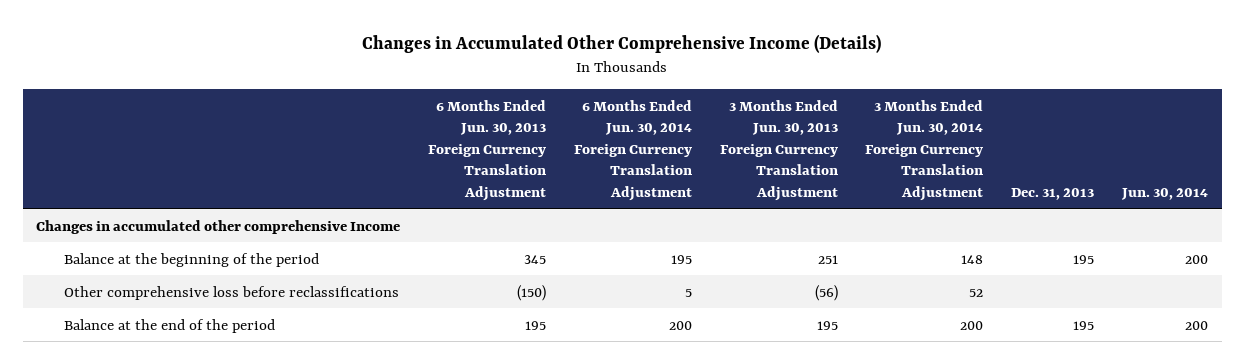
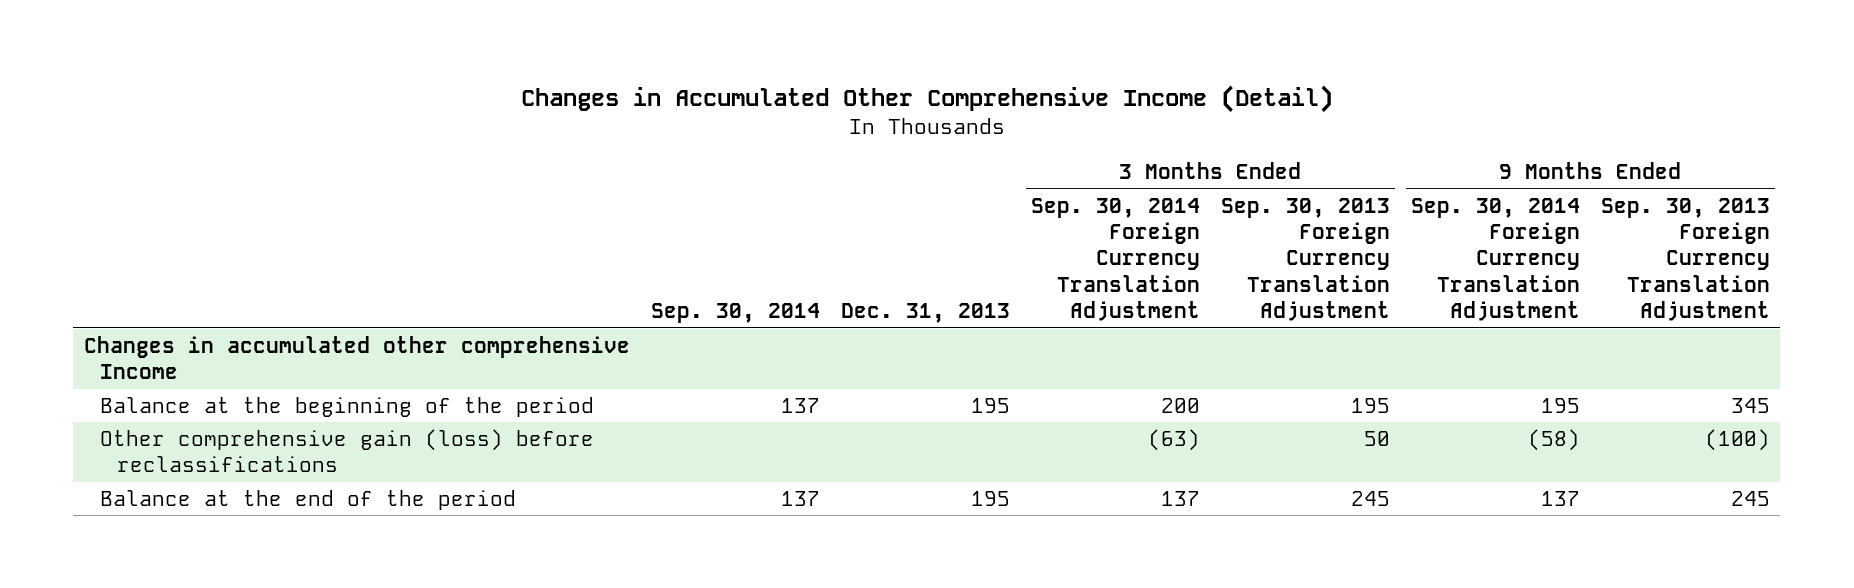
- Changes in Accumulated Other Comprehensive Income (Details)
+ Changes in Accumulated Other Comprehensive Income (Detail)
- | 6 Months Ended Jun. 30, 2013 Foreign Currency Translation Adjustment | 6 Months Ended Jun. 30, 2014 Foreign Currency Translation Adjustment | 3 Months Ended Jun. 30, 2013 Foreign Currency Translation Adjustment | 3 Months Ended Jun. 30, 2014 Foreign Currency Translation Adjustment | Dec. 31, 2013 | Jun. 30, 2014
+ | Sep. 30, 2014 | Dec. 31, 2013 | 3 Months Ended Sep. 30, 2014 Foreign Currency Translation Adjustment | 3 Months Ended Sep. 30, 2013 Foreign Currency Translation Adjustment | 9 Months Ended Sep. 30, 2014 Foreign Currency Translation Adjustment | 9 Months Ended Sep. 30, 2013 Foreign Currency Translation Adjustment
- Other comprehensive loss before reclassifications | (150) | 5 | (56) | 52 | |
+ Other comprehensive gain (loss) before reclassifications | | | (63) | 50 | (58) | (100)

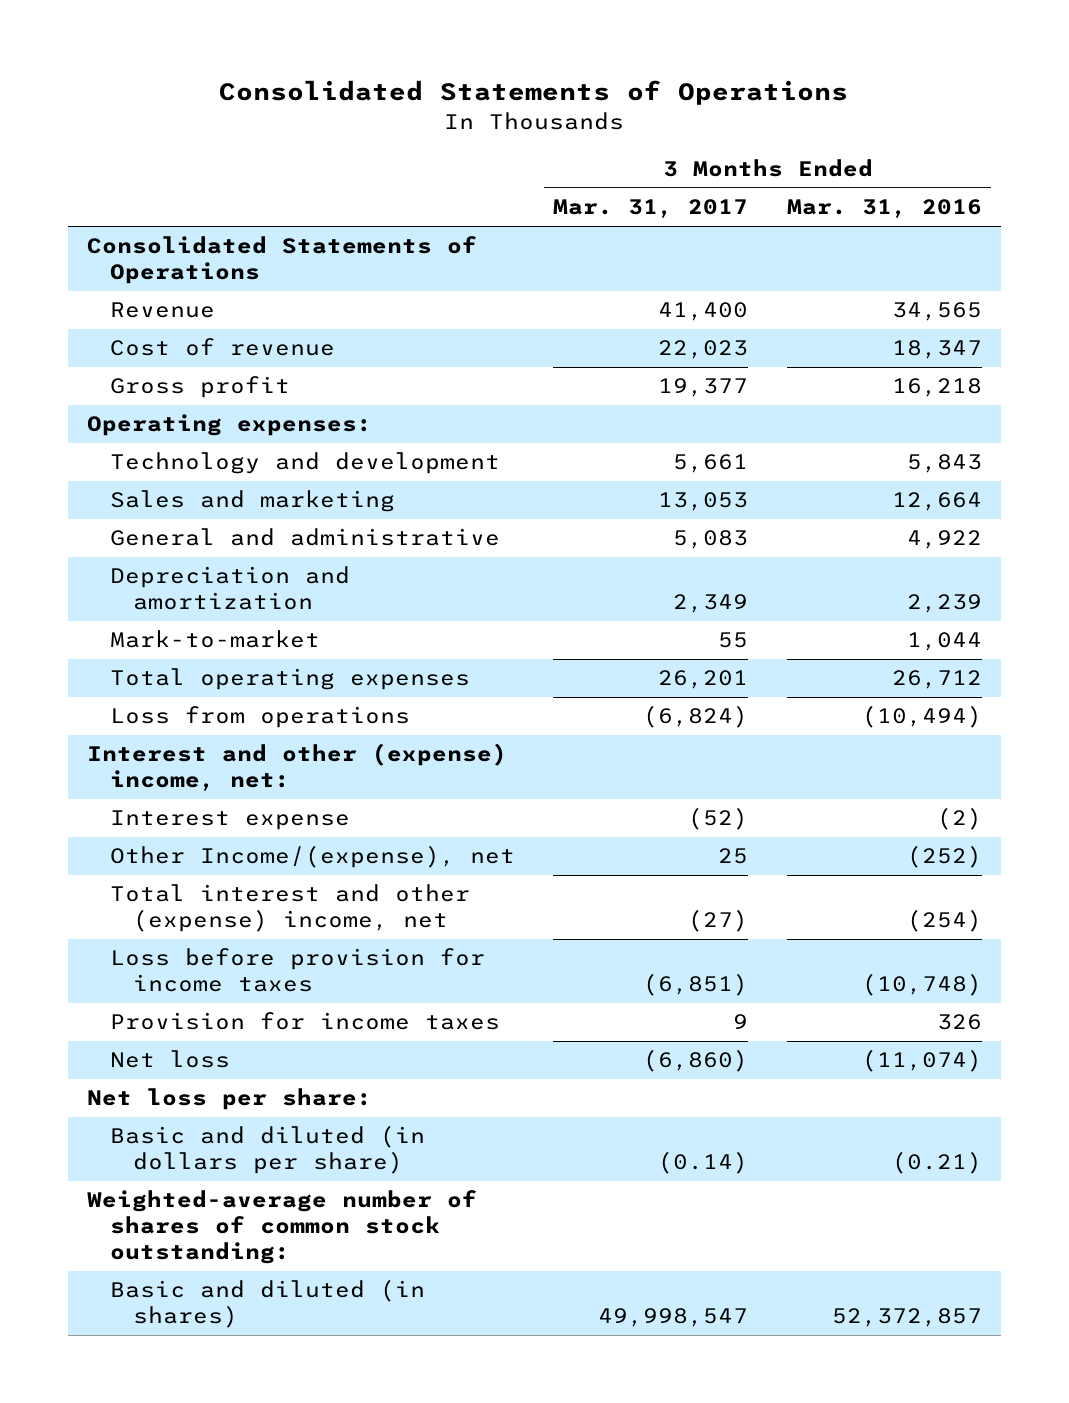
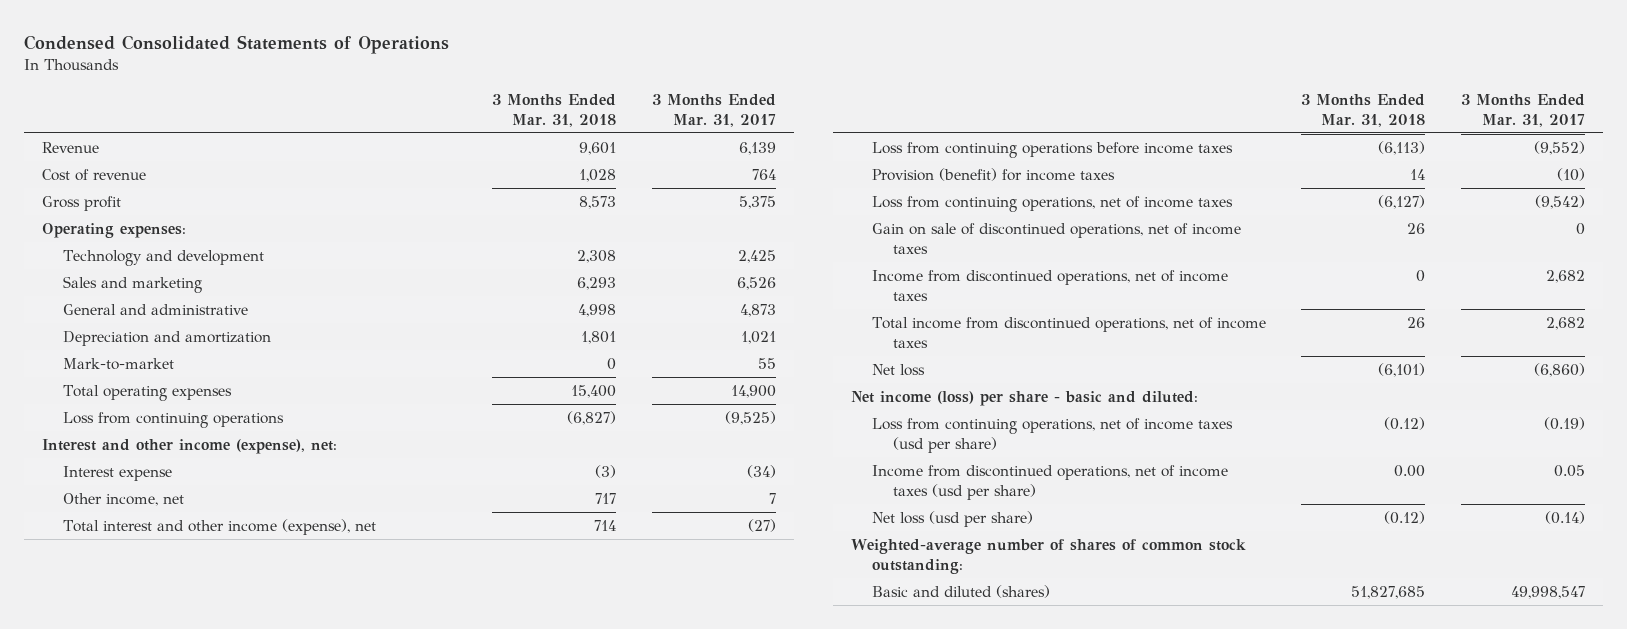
- Consolidated Statements of Operations
+ Condensed Consolidated Statements of Operations
- | 3 Months Ended Mar. 31, 2017 | 3 Months Ended Mar. 31, 2016
+ | 3 Months Ended Mar. 31, 2018 | 3 Months Ended Mar. 31, 2017
- Consolidated Statements of Operations
- Revenue | 41,400 | 34,565
- Cost of revenue | 22,023 | 18,347
- Gross profit | 19,377 | 16,218
+ Revenue | 9,601 | 6,139
+ Cost of revenue | 1,028 | 764
+ Gross profit | 8,573 | 5,375
- Technology and development | 5,661 | 5,843
- Sales and marketing | 13,053 | 12,664
- General and administrative | 5,083 | 4,922
- Depreciation and amortization | 2,349 | 2,239
+ Technology and development | 2,308 | 2,425
+ Sales and marketing | 6,293 | 6,526
+ General and administrative | 4,998 | 4,873
+ Depreciation and amortization | 1,801 | 1,021
- Total operating expenses | 26,201 | 26,712
- Loss from operations | (6,824) | (10,494)
- Interest and other (expense) income, net:
- Interest expense | (52) | (2)
- Other Income/(expense), net | 25 | (252)
- Total interest and other (expense) income, net | (27) | (254)
- Loss before provision for income taxes | (6,851) | (10,748)
- Provision for income taxes | 9 | 326
+ Total operating expenses | 15,400 | 14,900
+ Loss from continuing operations | (6,827) | (9,525)
+ Interest and other income (expense), net:
+ Interest expense | (3) | (34)
+ Other income, net | 717 | 7
+ Total interest and other income (expense), net | 714 | (27)
+ Loss from continuing operations before income taxes | (6,113) | (9,552)
+ Provision (benefit) for income taxes | 14 | (10)
+ Loss from continuing operations, net of income taxes | (6,127) | (9,542)
+ Gain on sale of discontinued operations, net of income taxes | 26 | 0
+ Income from discontinued operations, net of income taxes | 0 | 2,682
+ Total income from discontinued operations, net of income taxes | 26 | 2,682
- Net loss per share:
- Basic and diluted (in dollars per share) | (0.14) | (0.21)
+ Net income (loss) per share - basic and diluted:
+ Loss from continuing operations, net of income taxes (usd per share) | (0.12) | (0.19)
+ Income from discontinued operations, net of income taxes (usd per share) | 0.00 | 0.05
+ Net loss (usd per share) | (0.12) | (0.14)
- Basic and diluted (in shares) | 49,998,547 | 52,372,857
+ Basic and diluted (shares) | 51,827,685 | 49,998,547

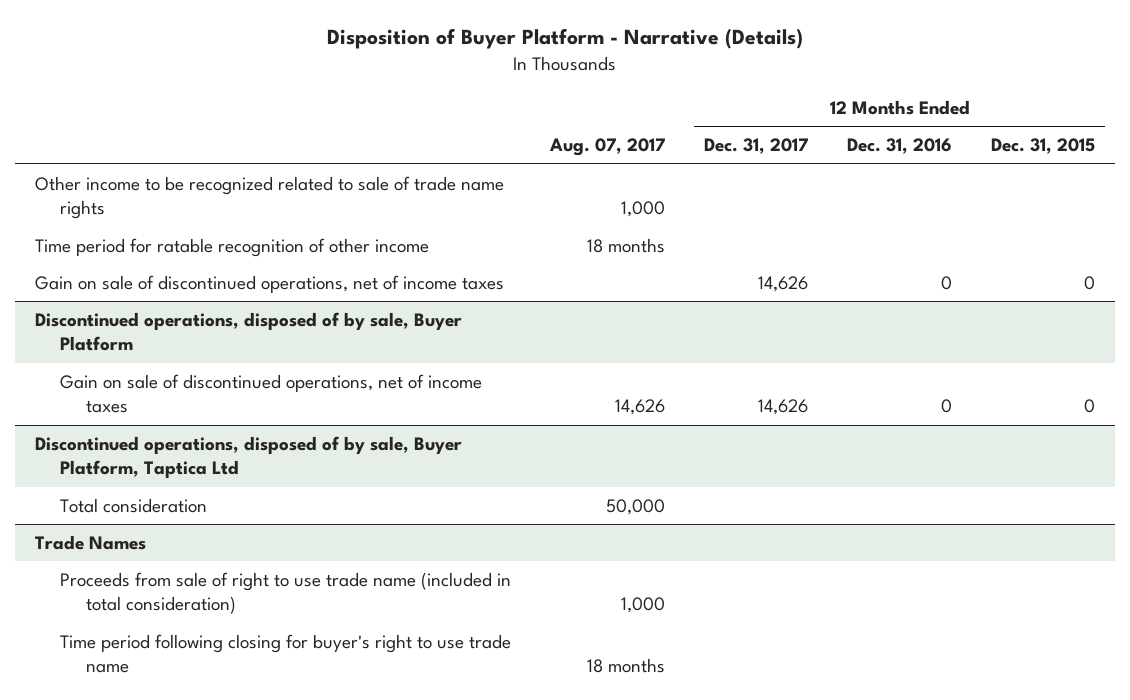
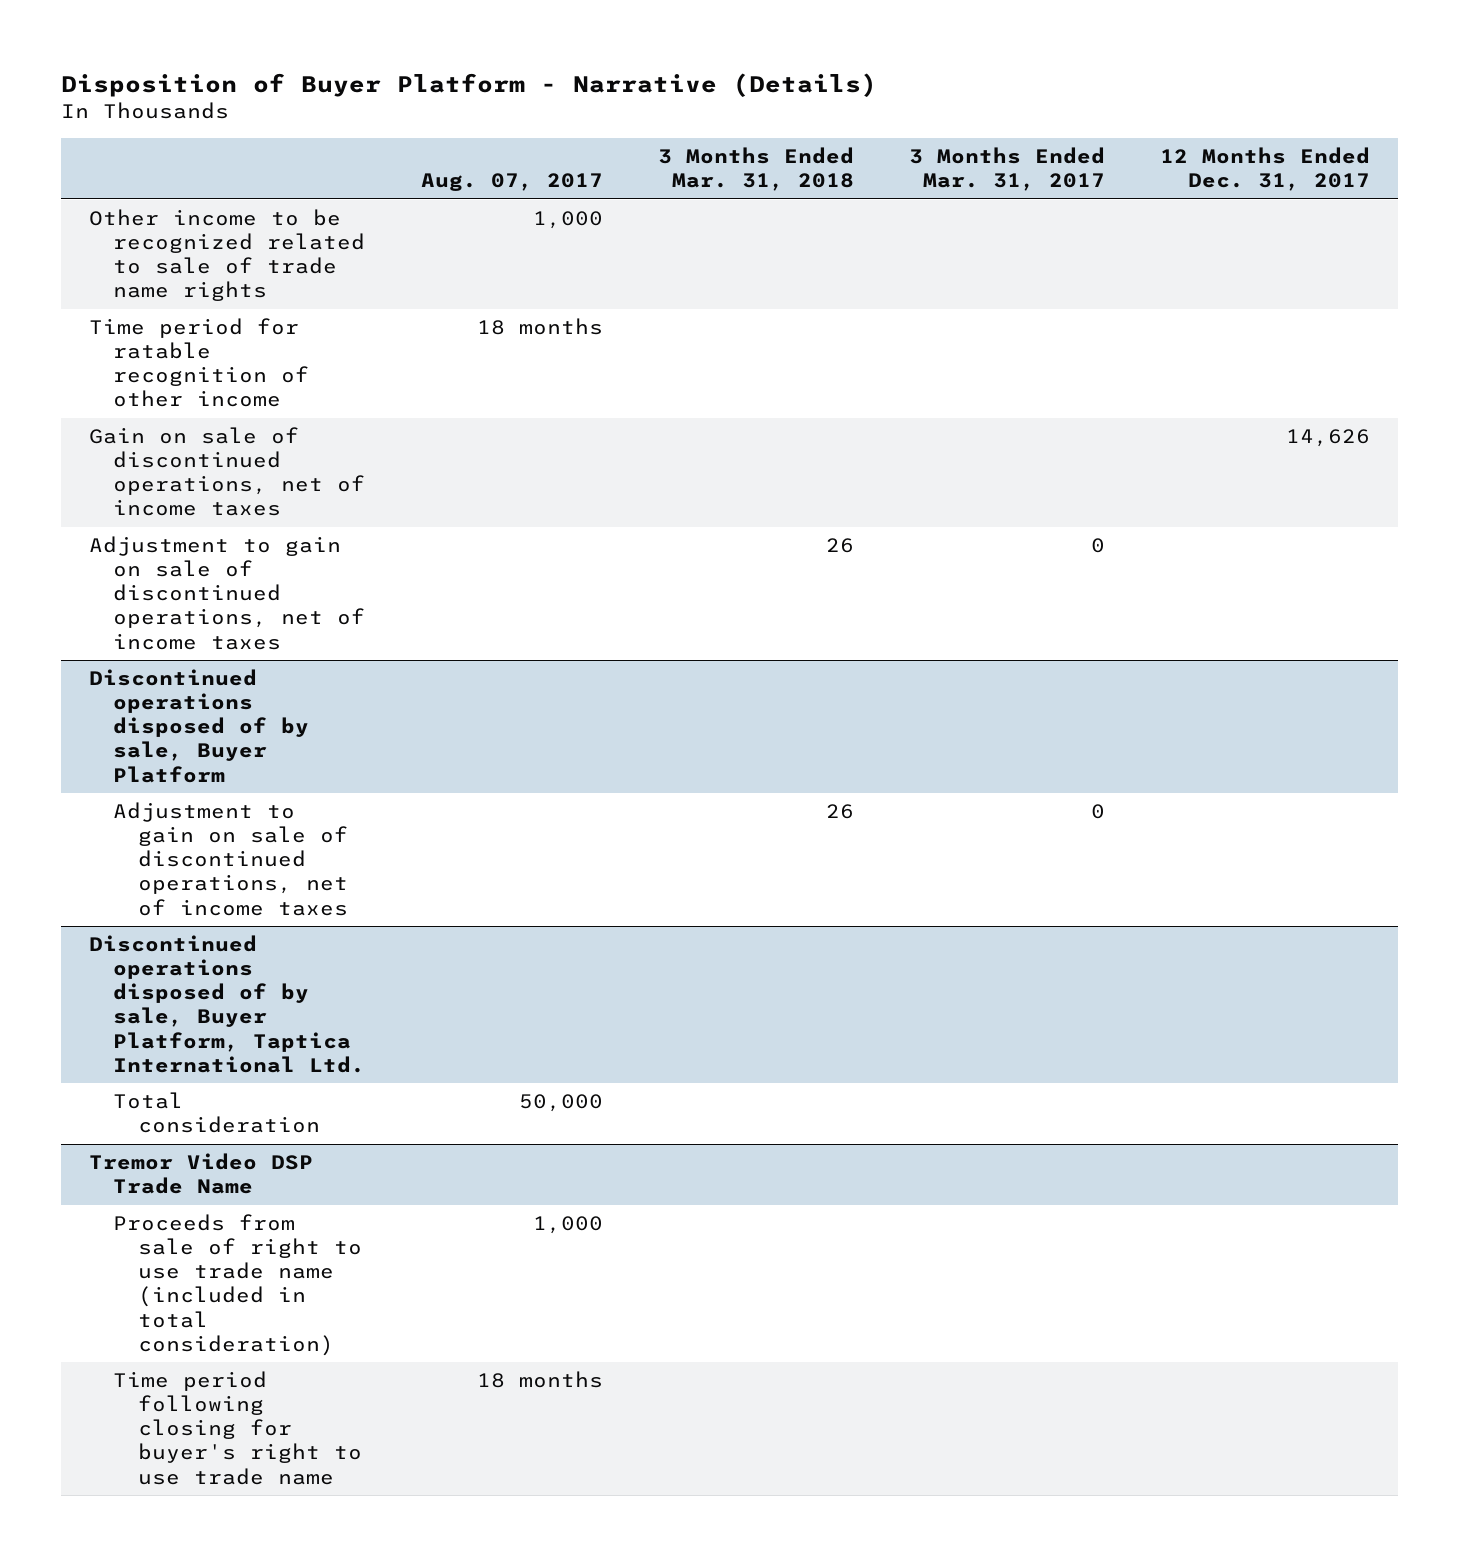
- | Aug. 07, 2017 | 12 Months Ended Dec. 31, 2017 | 12 Months Ended Dec. 31, 2016 | 12 Months Ended Dec. 31, 2015
+ | Aug. 07, 2017 | 3 Months Ended Mar. 31, 2018 | 3 Months Ended Mar. 31, 2017 | 12 Months Ended Dec. 31, 2017
- Discontinued operations, disposed of by sale, Buyer Platform
- Gain on sale of discontinued operations, net of income taxes | 14,626 | 14,626 | 0 | 0
- Discontinued operations, disposed of by sale, Buyer Platform, Taptica Ltd
+ Adjustment to gain on sale of discontinued operations, net of income taxes | | 26 | 0 |
+ Discontinued operations disposed of by sale, Buyer Platform
+ Adjustment to gain on sale of discontinued operations, net of income taxes | | 26 | 0 |
+ Discontinued operations disposed of by sale, Buyer Platform, Taptica International Ltd.
- Trade Names
+ Tremor Video DSP Trade Name

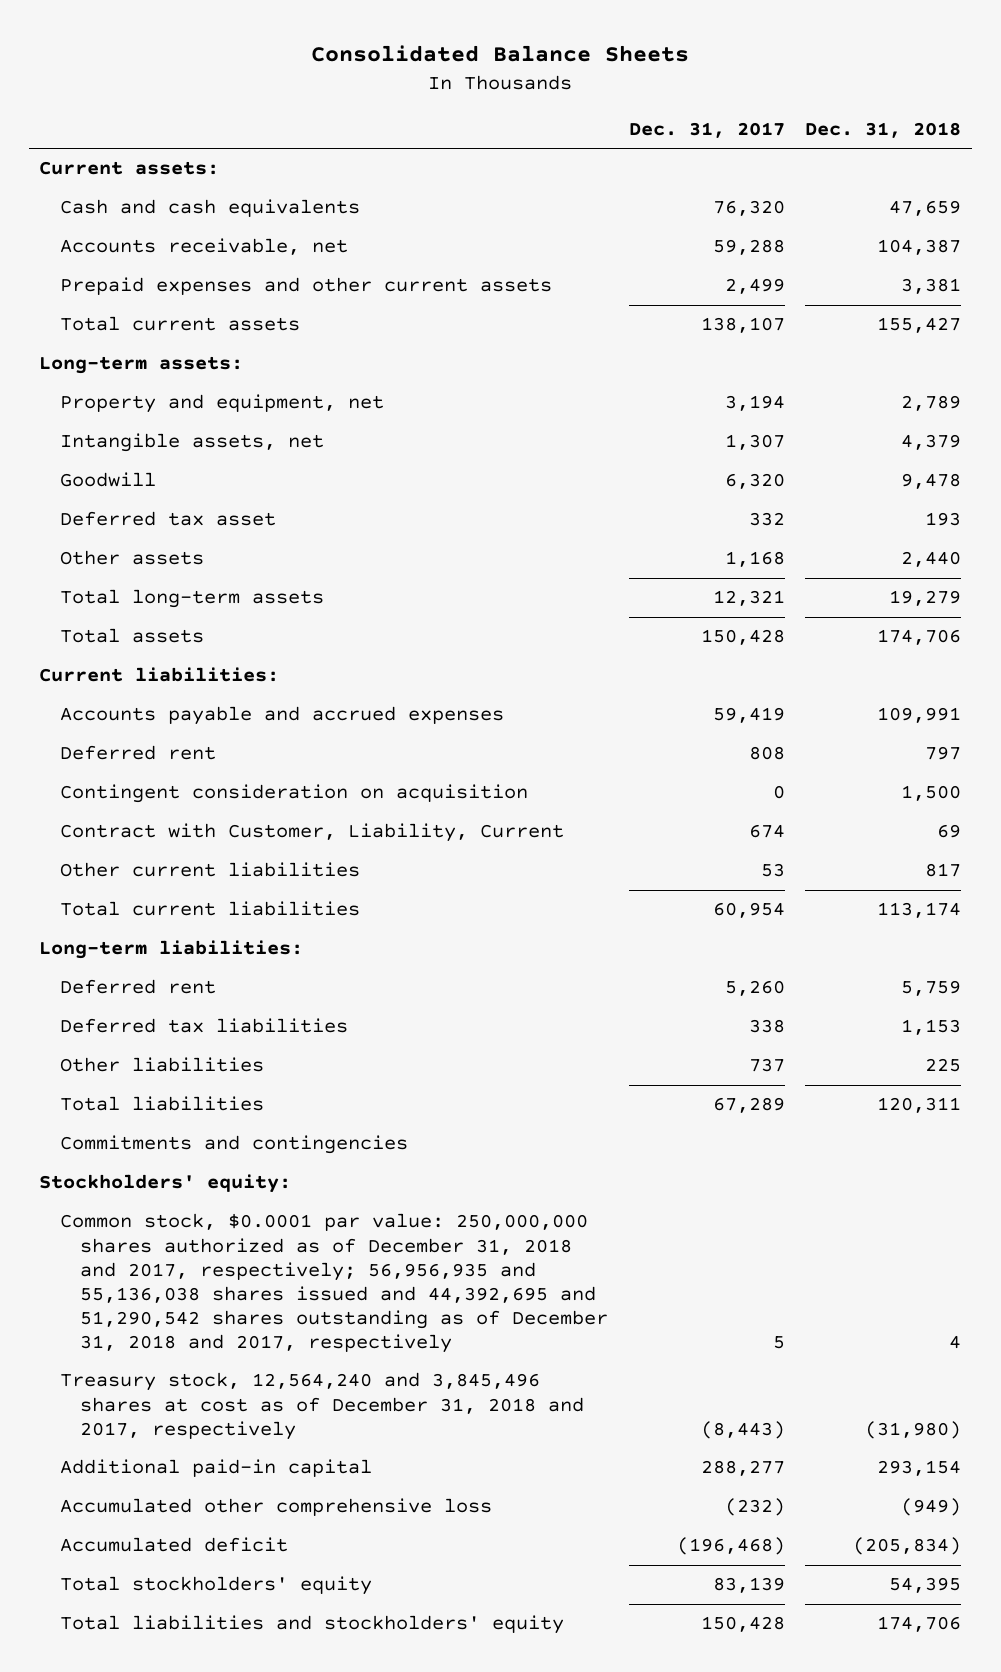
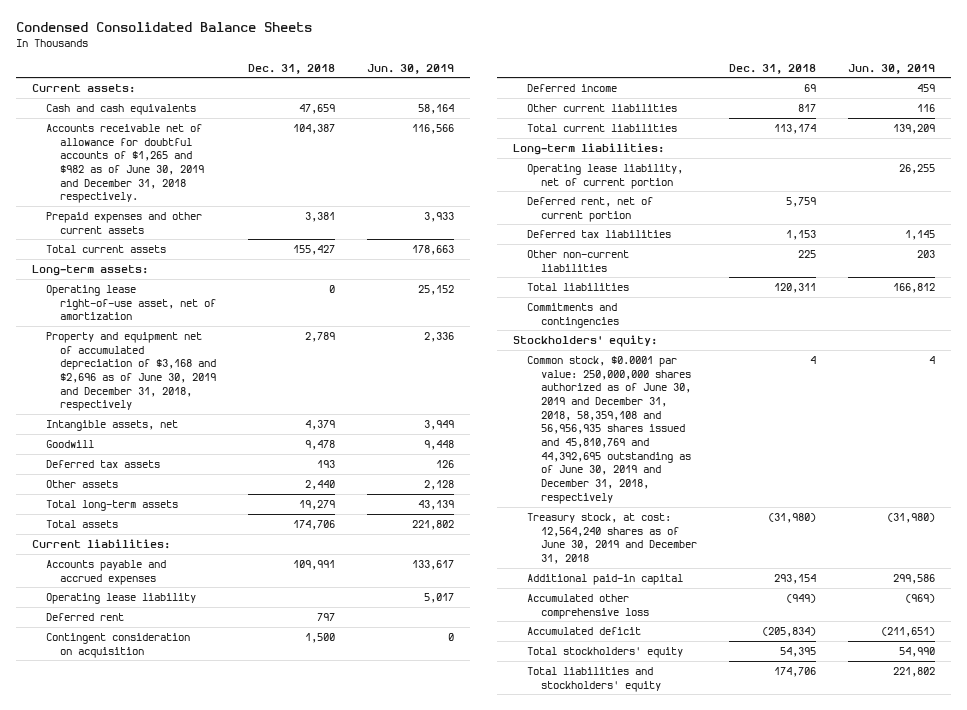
- Consolidated Balance Sheets
+ Condensed Consolidated Balance Sheets
- | Dec. 31, 2017 | Dec. 31, 2018
+ | Dec. 31, 2018 | Jun. 30, 2019
- Accounts receivable, net | 59,288 | 104,387
+ Accounts receivable net of allowance for doubtful accounts of $1,265 and $982 as of June 30, 2019 and December 31, 2018 respectively. | 104,387 | 116,566
- Property and equipment, net | 3,194 | 2,789
+ Operating lease right-of-use asset, net of amortization | 0 | 25,152
+ Property and equipment net of accumulated depreciation of $3,168 and $2,696 as of June 30, 2019 and December 31, 2018, respectively | 2,789 | 2,336
- Deferred tax asset | 332 | 193
+ Deferred tax assets | 193 | 126
+ Operating lease liability | | 5,017
- Contract with Customer, Liability, Current | 674 | 69
+ Deferred income | 69 | 459
- Deferred rent | 5,260 | 5,759
+ Operating lease liability, net of current portion | | 26,255
+ Deferred rent, net of current portion | 5,759 |
- Other liabilities | 737 | 225
+ Other non-current liabilities | 225 | 203
- Common stock, $0.0001 par value: 250,000,000 shares authorized as of December 31, 2018 and 2017, respectively; 56,956,935 and 55,136,038 shares issued and 44,392,695 and 51,290,542 shares outstanding as of December 31, 2018 and 2017, respectively | 5 | 4
- Treasury stock, 12,564,240 and 3,845,496 shares at cost as of December 31, 2018 and 2017, respectively | (8,443) | (31,980)
+ Common stock, $0.0001 par value: 250,000,000 shares authorized as of June 30, 2019 and December 31, 2018, 58,359,108 and 56,956,935 shares issued and 45,810,769 and 44,392,695 outstanding as of June 30, 2019 and December 31, 2018, respectively | 4 | 4
+ Treasury stock, at cost: 12,564,240 shares as of June 30, 2019 and December 31, 2018 | (31,980) | (31,980)

